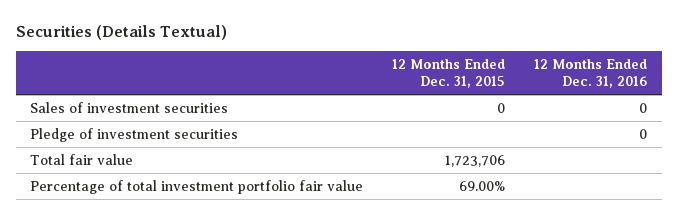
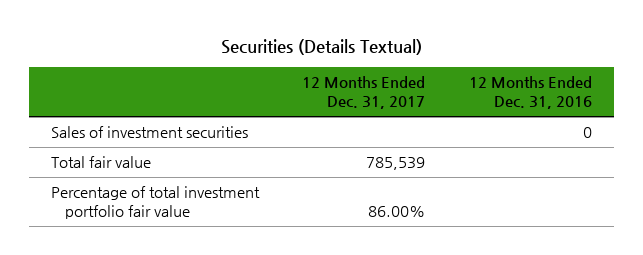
- | 12 Months Ended Dec. 31, 2015 | 12 Months Ended Dec. 31, 2016
+ | 12 Months Ended Dec. 31, 2017 | 12 Months Ended Dec. 31, 2016
- Pledge of investment securities | | 0

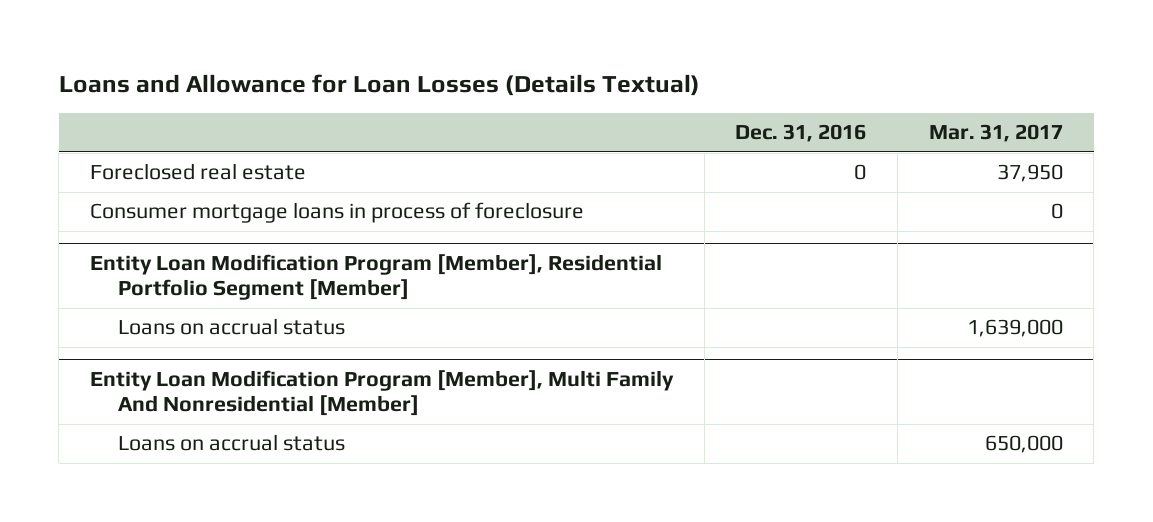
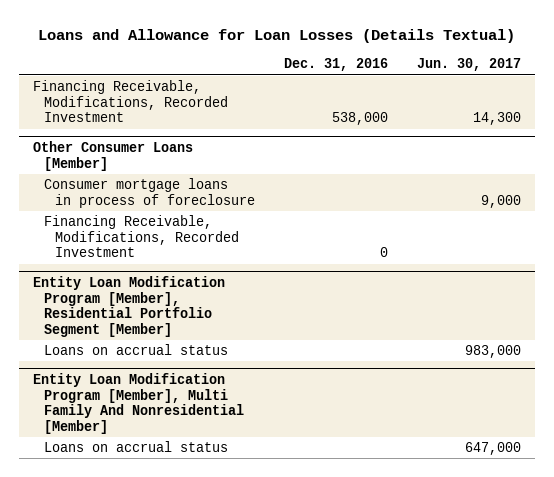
- | Dec. 31, 2016 | Mar. 31, 2017
+ | Dec. 31, 2016 | Jun. 30, 2017
- Foreclosed real estate | 0 | 37,950
- Consumer mortgage loans in process of foreclosure | | 0
+ Financing Receivable, Modifications, Recorded Investment | 538,000 | 14,300
+ Other Consumer Loans [Member]
+ Consumer mortgage loans in process of foreclosure | | 9,000
+ Financing Receivable, Modifications, Recorded Investment | 0 |

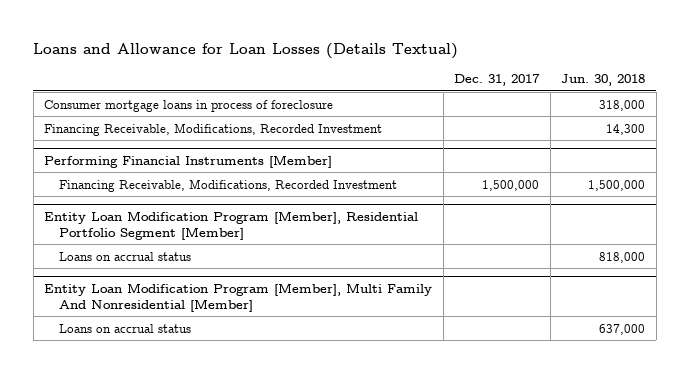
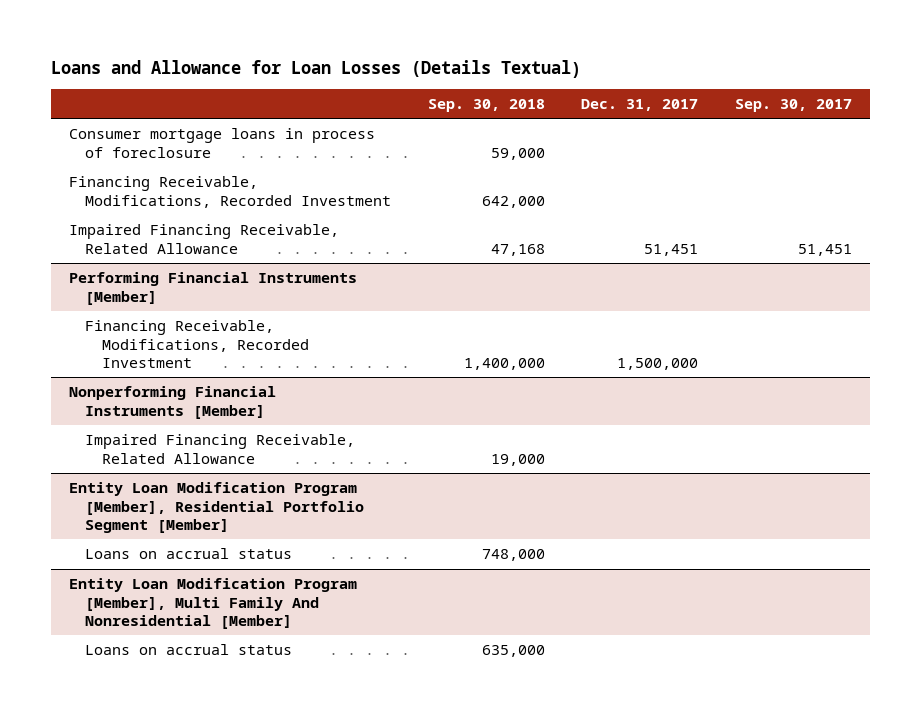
- | Dec. 31, 2017 | Jun. 30, 2018
+ | Sep. 30, 2018 | Dec. 31, 2017 | Sep. 30, 2017
+ Impaired Financing Receivable, Related Allowance | 47,168 | 51,451 | 51,451
+ Nonperforming Financial Instruments [Member]
+ Impaired Financing Receivable, Related Allowance | 19,000 | |

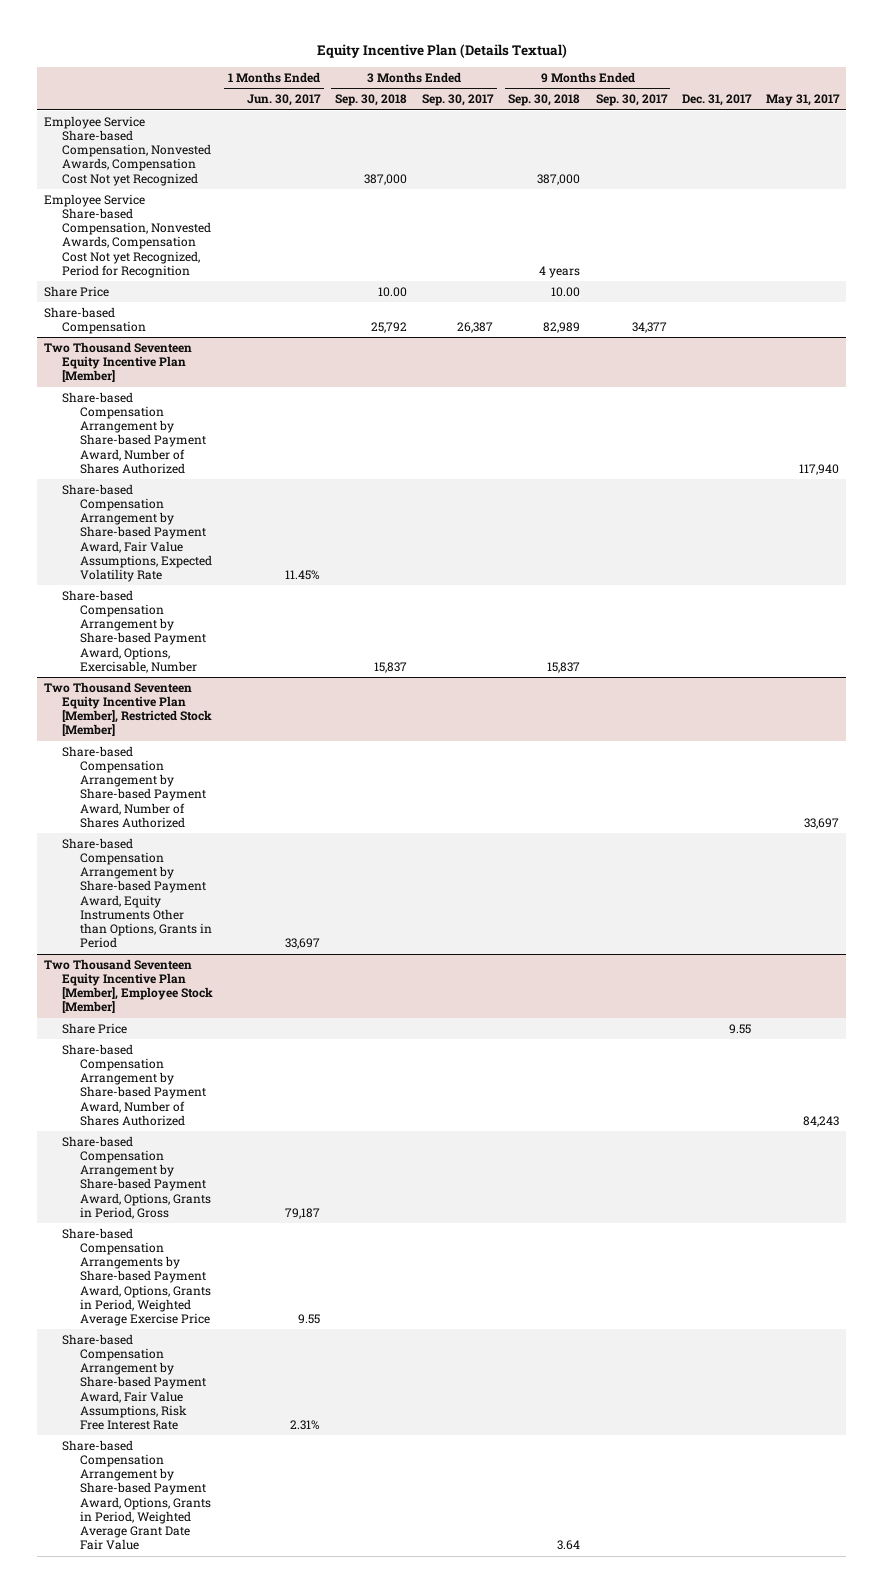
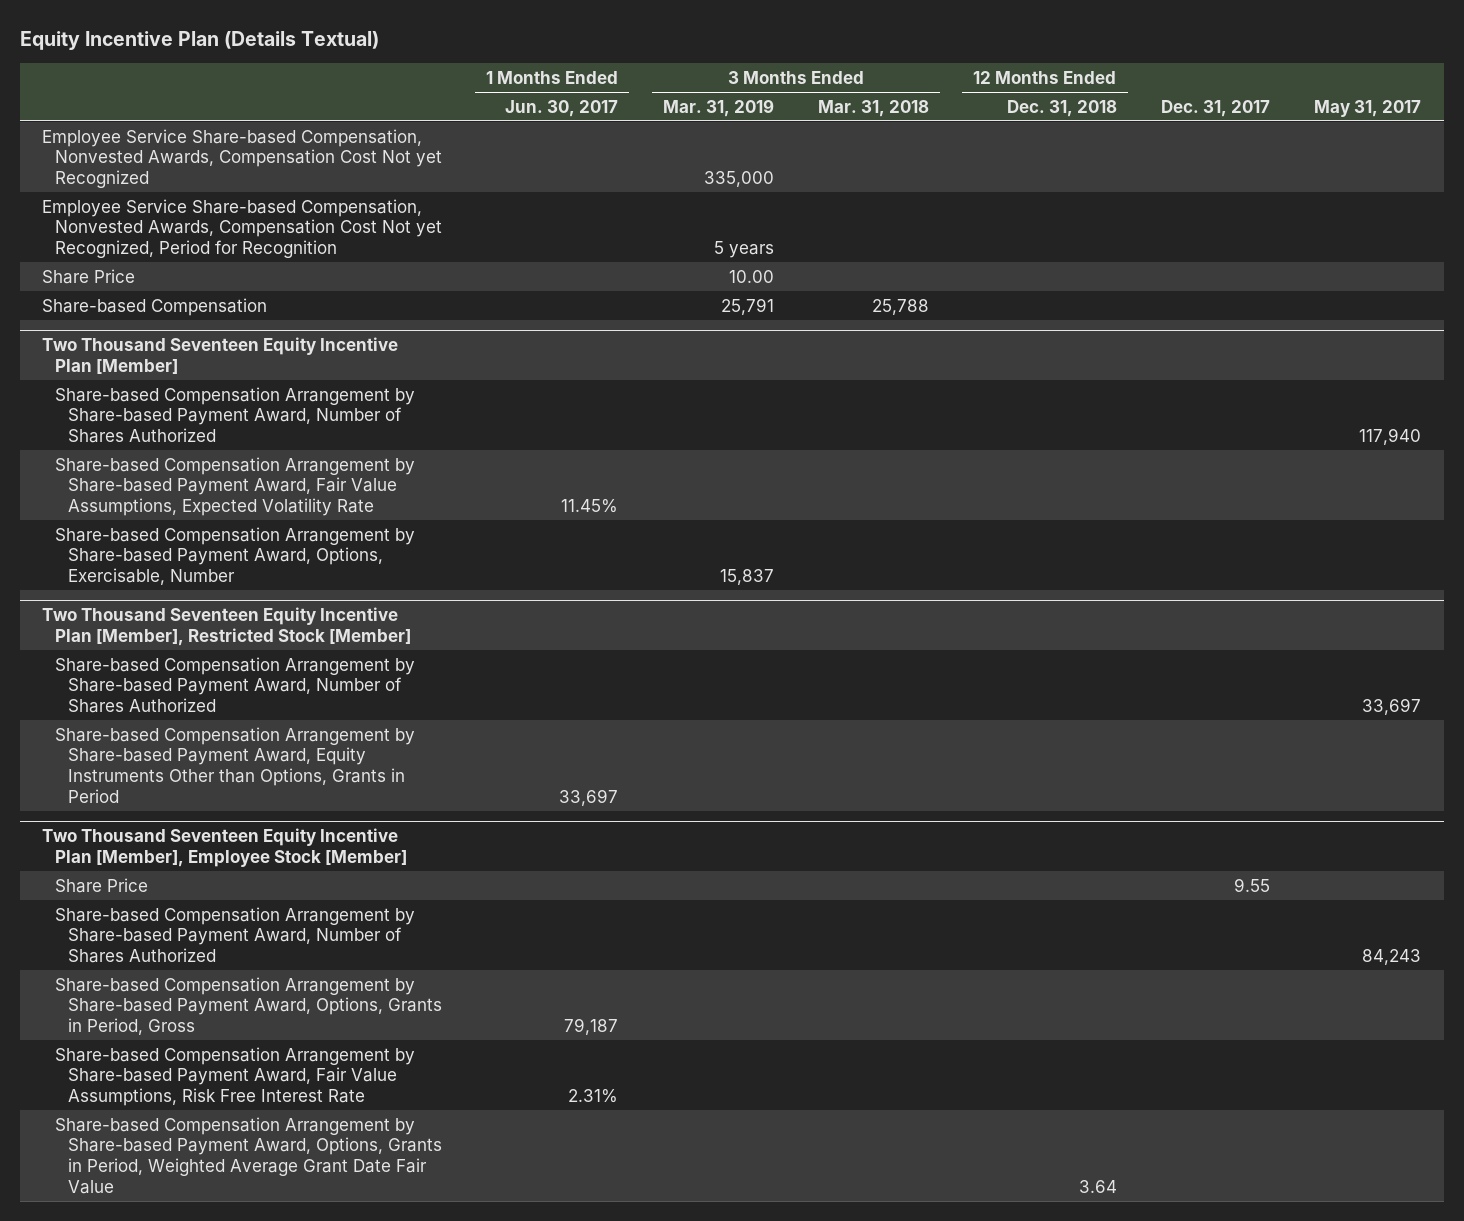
- | 1 Months Ended Jun. 30, 2017 | 3 Months Ended Sep. 30, 2018 | 3 Months Ended Sep. 30, 2017 | 9 Months Ended Sep. 30, 2018 | 9 Months Ended Sep. 30, 2017 | Dec. 31, 2017 | May 31, 2017
+ | 1 Months Ended Jun. 30, 2017 | 3 Months Ended Mar. 31, 2019 | 3 Months Ended Mar. 31, 2018 | 12 Months Ended Dec. 31, 2018 | Dec. 31, 2017 | May 31, 2017
@ Two Thousand Seventeen Equity Incentive Plan [Member], Employee Stock [Member]
- Share-based Compensation Arrangements by Share-based Payment Award, Options, Grants in Period, Weighted Average Exercise Price | 9.55 | | | | | |

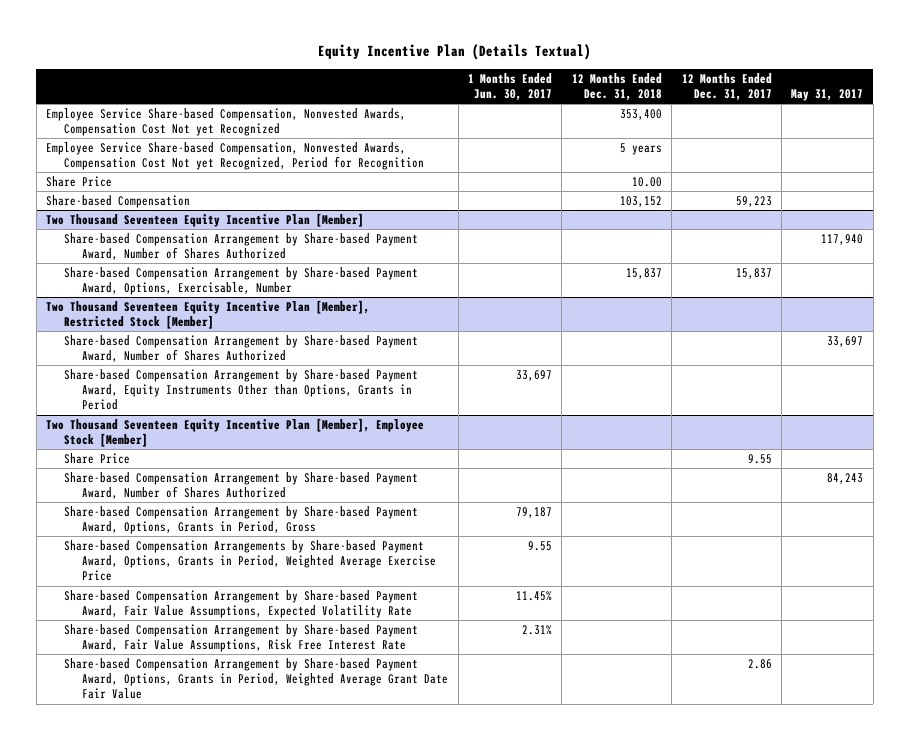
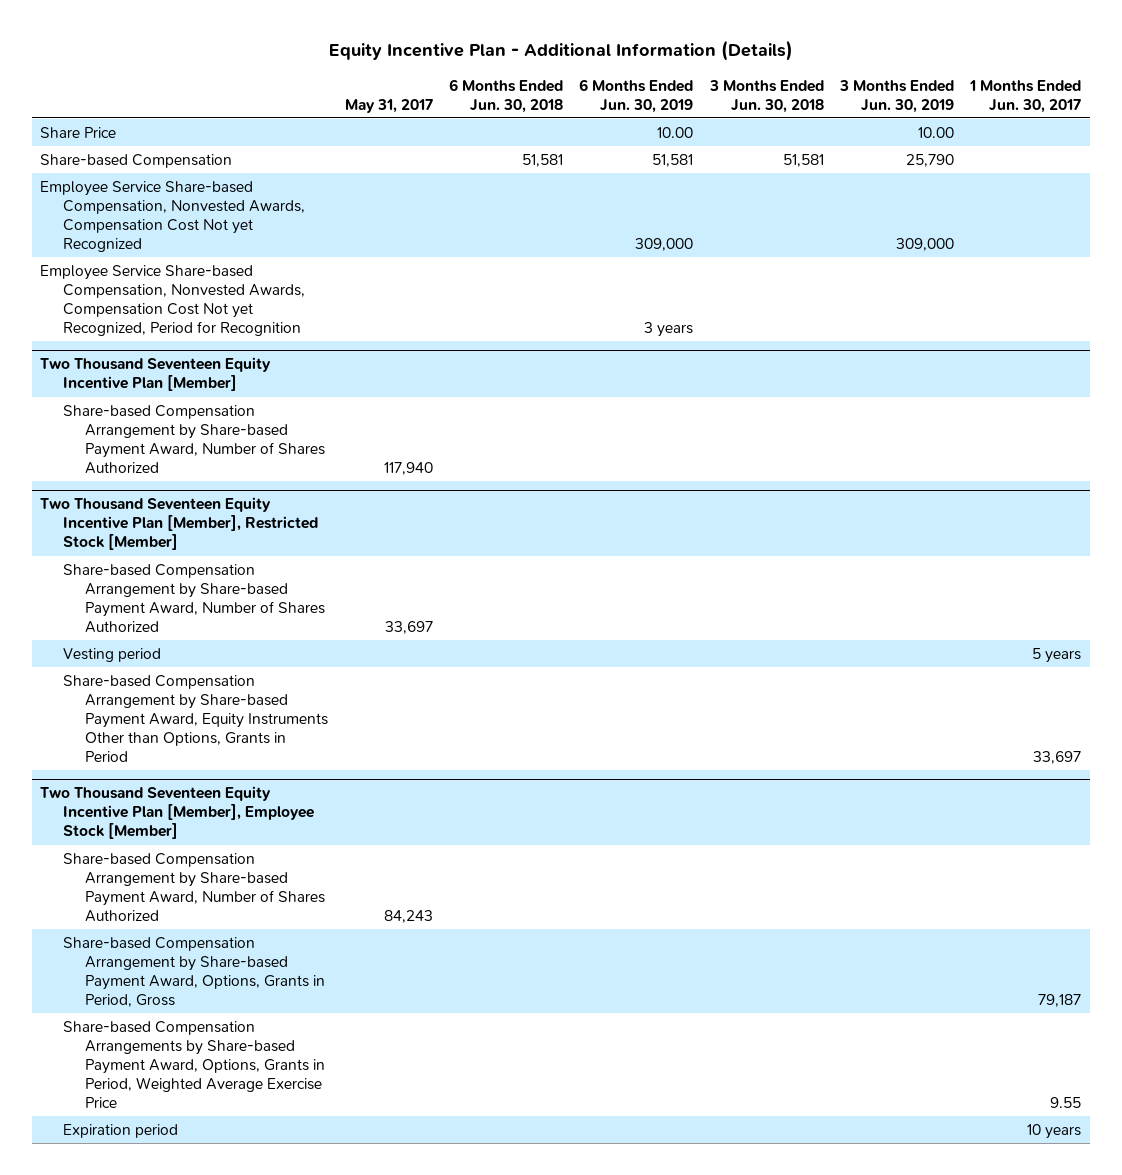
- Equity Incentive Plan (Details Textual)
+ Equity Incentive Plan - Additional Information (Details)
- | 1 Months Ended Jun. 30, 2017 | 12 Months Ended Dec. 31, 2018 | 12 Months Ended Dec. 31, 2017 | May 31, 2017
+ | May 31, 2017 | 6 Months Ended Jun. 30, 2018 | 6 Months Ended Jun. 30, 2019 | 3 Months Ended Jun. 30, 2018 | 3 Months Ended Jun. 30, 2019 | 1 Months Ended Jun. 30, 2017
moved down: Employee Service Share-based Compensation, Nonvested Awards, Compensation Cost Not yet Recognized | | | 309,000 | | 309,000 |
moved down: Employee Service Share-based Compensation, Nonvested Awards, Compensation Cost Not yet Recognized, Period for Recognition | | | 3 years | | |
@ Two Thousand Seventeen Equity Incentive Plan [Member]
- Share-based Compensation Arrangement by Share-based Payment Award, Options, Exercisable, Number | | 15,837 | 15,837 |
@ Two Thousand Seventeen Equity Incentive Plan [Member], Restricted Stock [Member]
+ Vesting period | | | | | | 5 years
@ Two Thousand Seventeen Equity Incentive Plan [Member], Employee Stock [Member]
- Share Price | | | 9.55 |
- Share-based Compensation Arrangement by Share-based Payment Award, Fair Value Assumptions, Expected Volatility Rate | 11.45% | | |
- Share-based Compensation Arrangement by Share-based Payment Award, Fair Value Assumptions, Risk Free Interest Rate | 2.31% | | |
- Share-based Compensation Arrangement by Share-based Payment Award, Options, Grants in Period, Weighted Average Grant Date Fair Value | | | 2.86 |
+ Expiration period | | | | | | 10 years

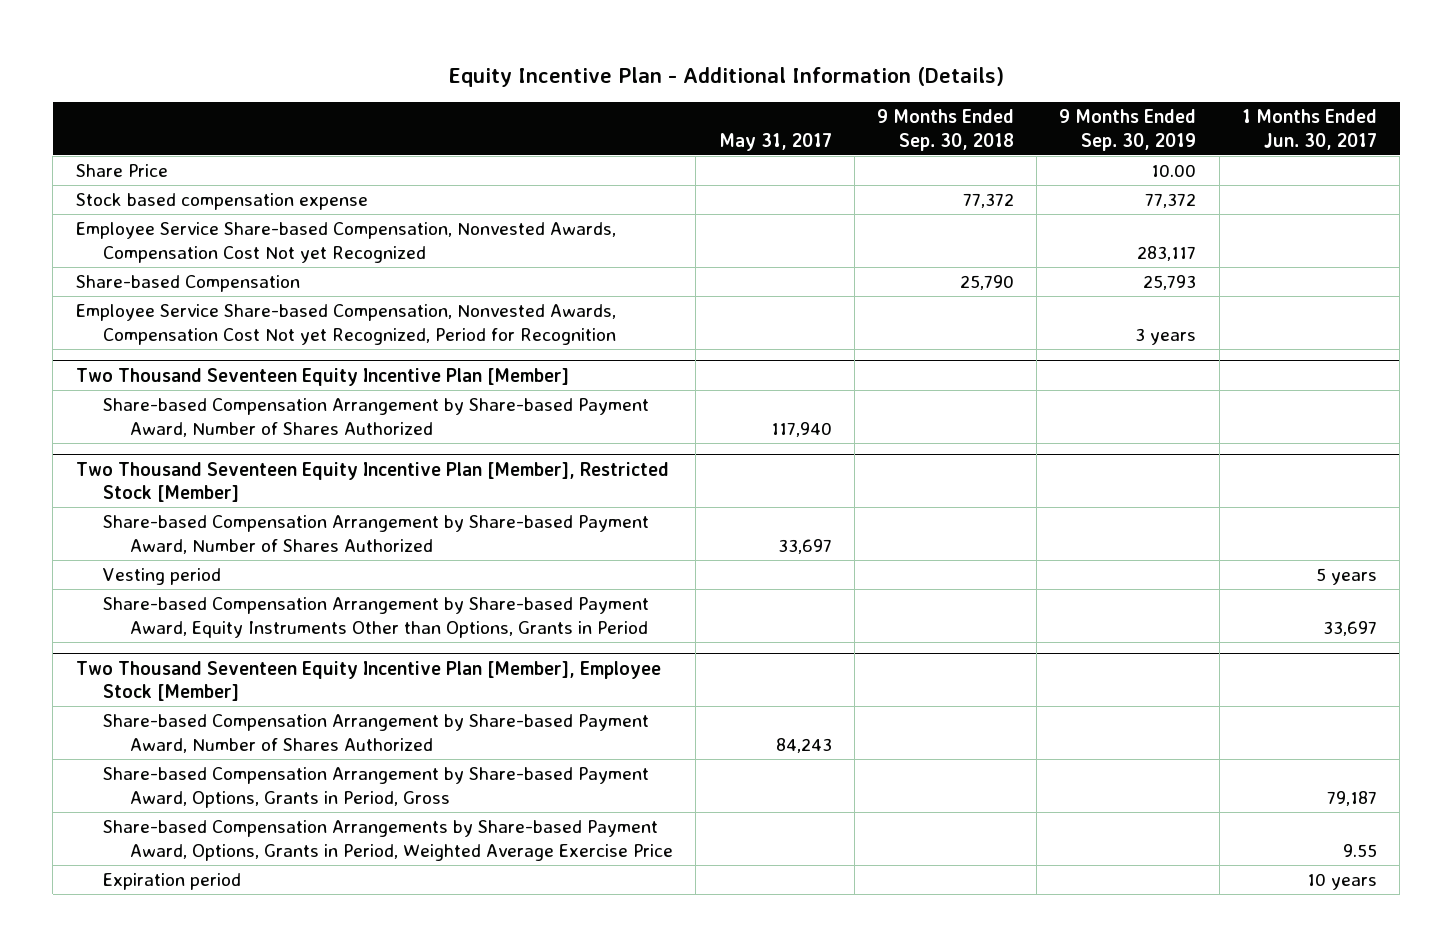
- | May 31, 2017 | 6 Months Ended Jun. 30, 2018 | 6 Months Ended Jun. 30, 2019 | 3 Months Ended Jun. 30, 2018 | 3 Months Ended Jun. 30, 2019 | 1 Months Ended Jun. 30, 2017
+ | May 31, 2017 | 9 Months Ended Sep. 30, 2018 | 9 Months Ended Sep. 30, 2019 | 1 Months Ended Jun. 30, 2017
+ Stock based compensation expense | | 77,372 | 77,372 |
moved down: Share-based Compensation | | 25,790 | 25,793 |

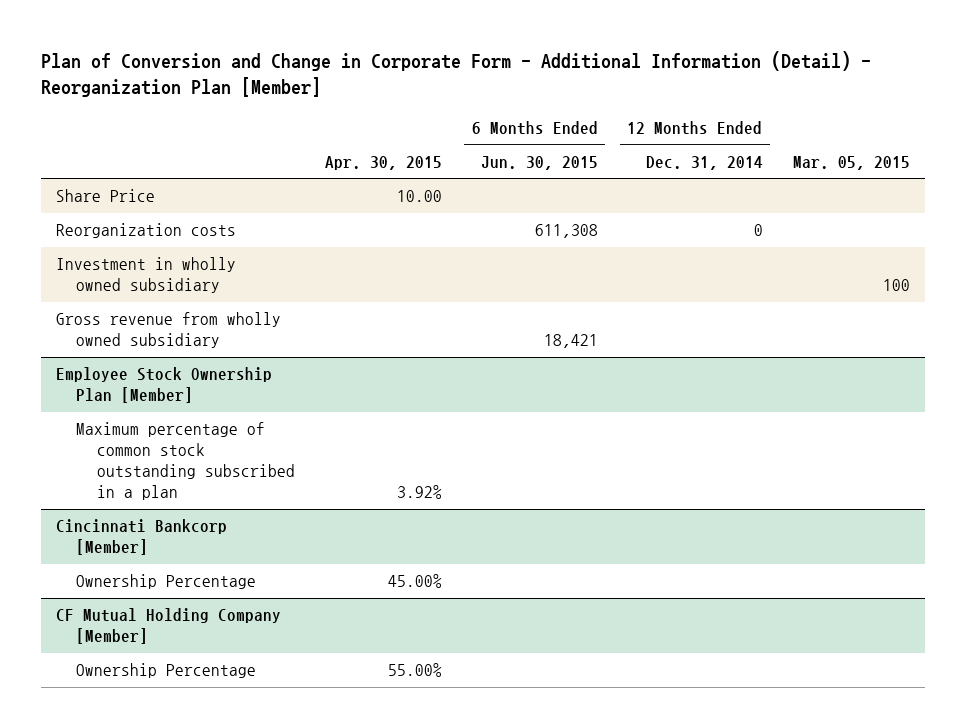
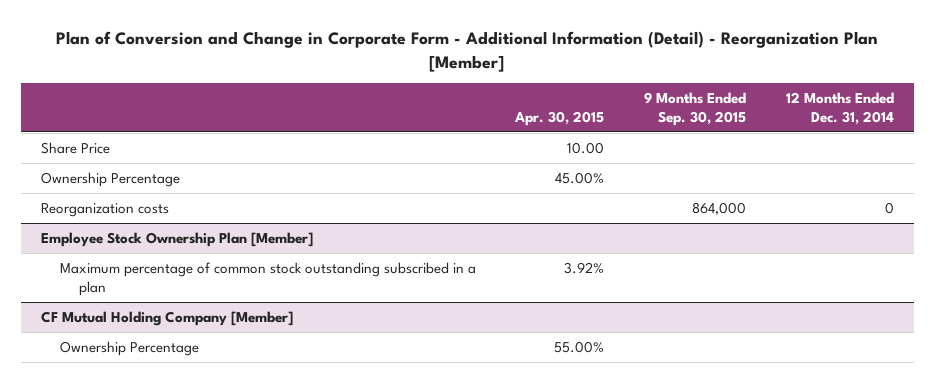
- | Apr. 30, 2015 | 6 Months Ended Jun. 30, 2015 | 12 Months Ended Dec. 31, 2014 | Mar. 05, 2015
+ | Apr. 30, 2015 | 9 Months Ended Sep. 30, 2015 | 12 Months Ended Dec. 31, 2014
+ Ownership Percentage | 45.00% | |
- Investment in wholly owned subsidiary | | | | 100
- Gross revenue from wholly owned subsidiary | | 18,421 | |
- Cincinnati Bankcorp [Member]
- Ownership Percentage | 45.00% | | |

